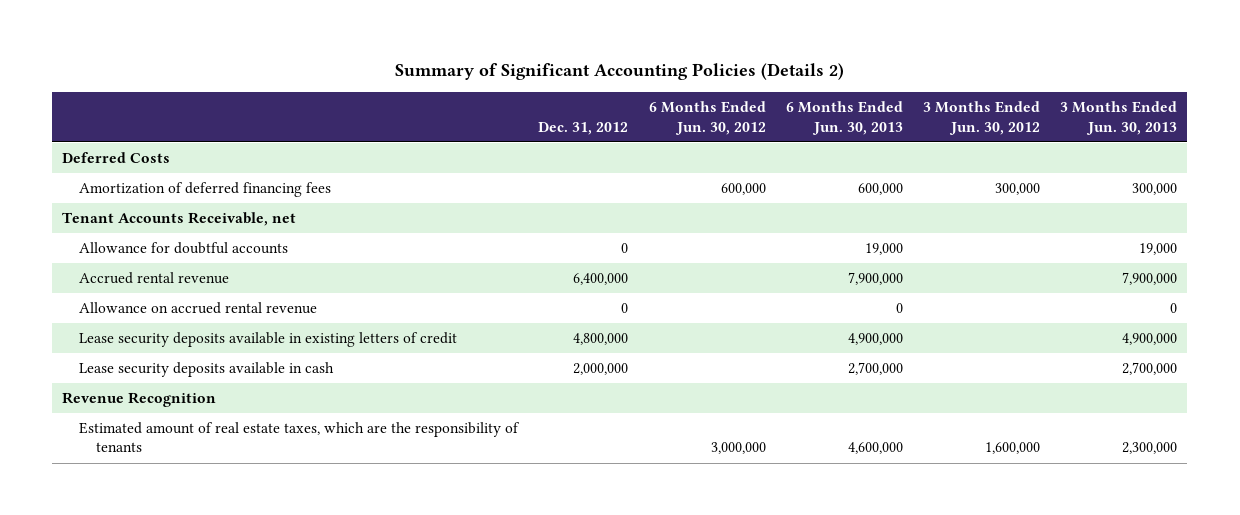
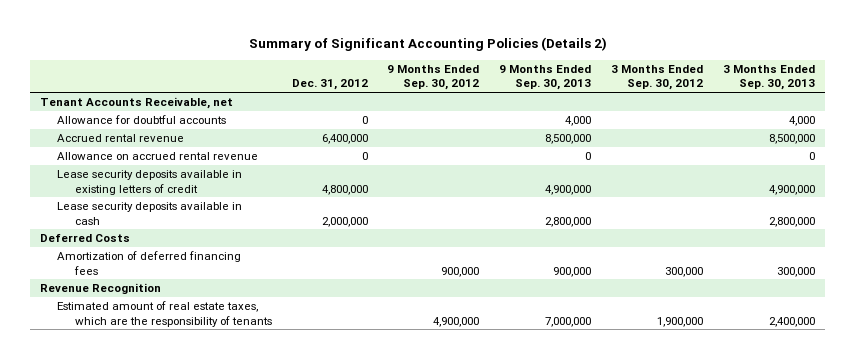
- | Dec. 31, 2012 | 6 Months Ended Jun. 30, 2012 | 6 Months Ended Jun. 30, 2013 | 3 Months Ended Jun. 30, 2012 | 3 Months Ended Jun. 30, 2013
+ | Dec. 31, 2012 | 9 Months Ended Sep. 30, 2012 | 9 Months Ended Sep. 30, 2013 | 3 Months Ended Sep. 30, 2012 | 3 Months Ended Sep. 30, 2013
moved down: Deferred Costs
moved down: Amortization of deferred financing fees | | 900,000 | 900,000 | 300,000 | 300,000

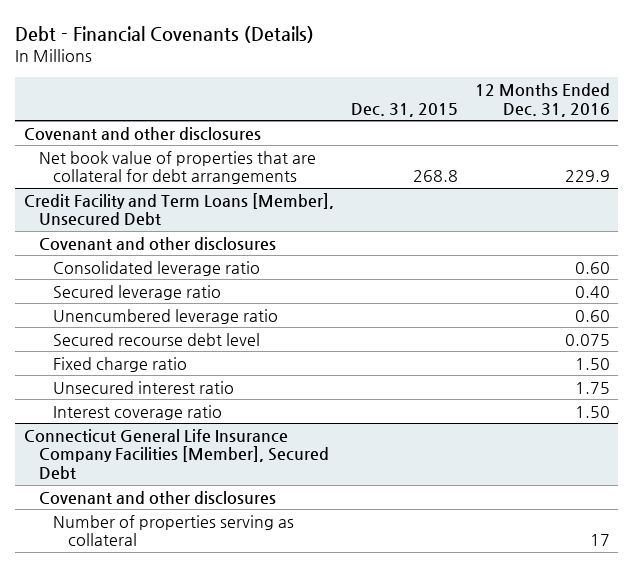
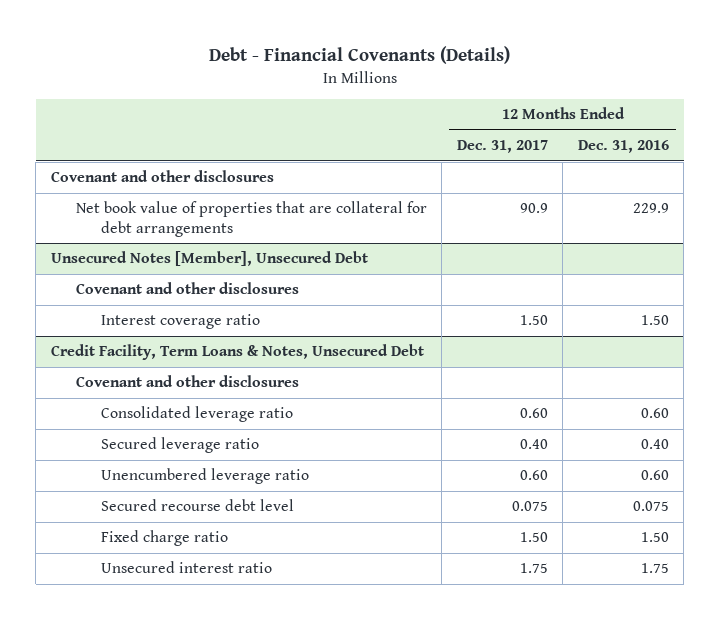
- | Dec. 31, 2015 | 12 Months Ended Dec. 31, 2016
+ | 12 Months Ended Dec. 31, 2017 | 12 Months Ended Dec. 31, 2016
- Credit Facility and Term Loans [Member], Unsecured Debt
+ Unsecured Notes [Member], Unsecured Debt
+ Interest coverage ratio | 1.50 | 1.50
+ Credit Facility, Term Loans & Notes, Unsecured Debt
+ Covenant and other disclosures
- Interest coverage ratio | | 1.50
- Connecticut General Life Insurance Company Facilities [Member], Secured Debt
- Covenant and other disclosures
- Number of properties serving as collateral | | 17

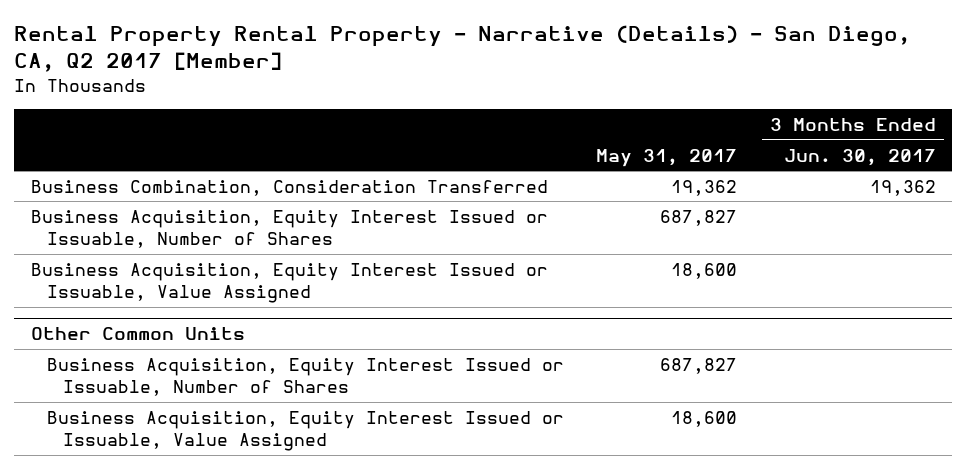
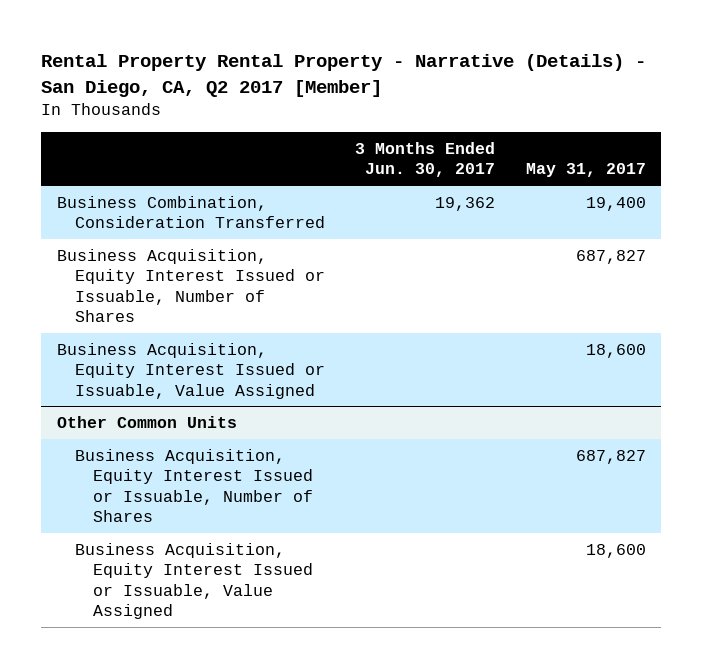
- | May 31, 2017 | 3 Months Ended Jun. 30, 2017
+ | 3 Months Ended Jun. 30, 2017 | May 31, 2017
- Business Combination, Consideration Transferred | 19,362 | 19,362
+ Business Combination, Consideration Transferred | 19,362 | 19,400

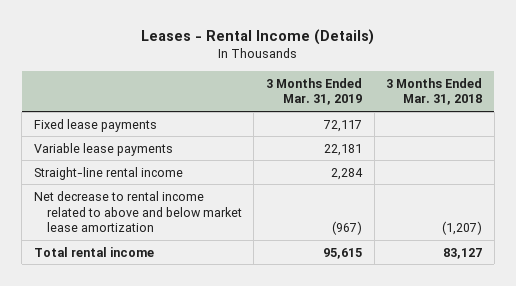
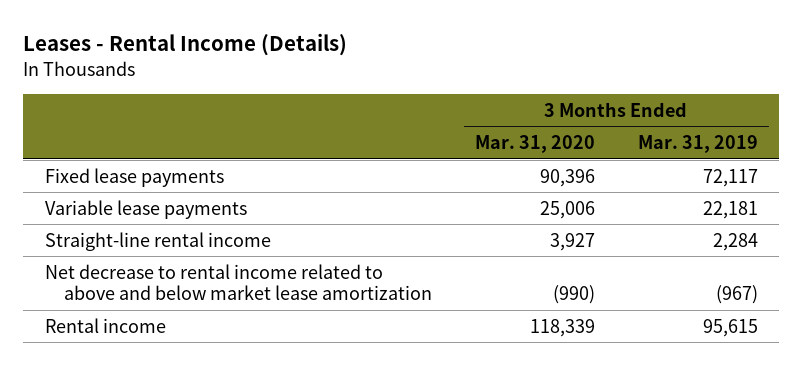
- | 3 Months Ended Mar. 31, 2019 | 3 Months Ended Mar. 31, 2018
+ | 3 Months Ended Mar. 31, 2020 | 3 Months Ended Mar. 31, 2019
- Total rental income | 95,615 | 83,127
+ Rental income | 118,339 | 95,615

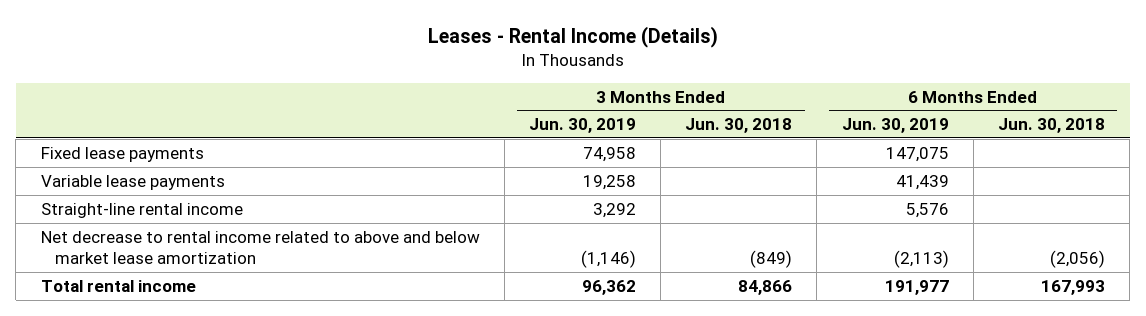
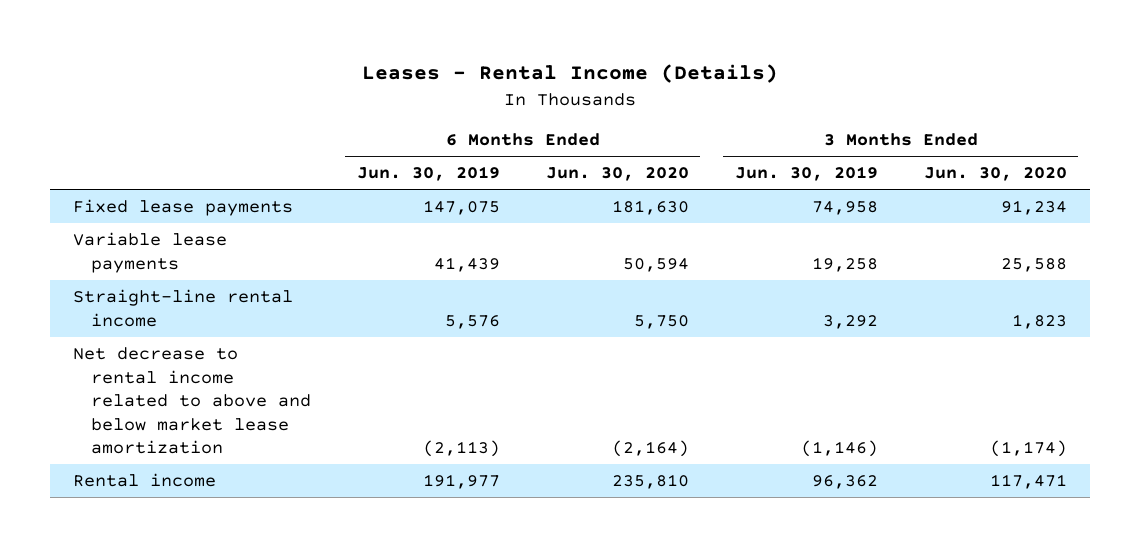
- | 3 Months Ended Jun. 30, 2019 | 3 Months Ended Jun. 30, 2018 | 6 Months Ended Jun. 30, 2019 | 6 Months Ended Jun. 30, 2018
+ | 6 Months Ended Jun. 30, 2019 | 6 Months Ended Jun. 30, 2020 | 3 Months Ended Jun. 30, 2019 | 3 Months Ended Jun. 30, 2020
- Total rental income | 96,362 | 84,866 | 191,977 | 167,993
+ Rental income | 191,977 | 235,810 | 96,362 | 117,471

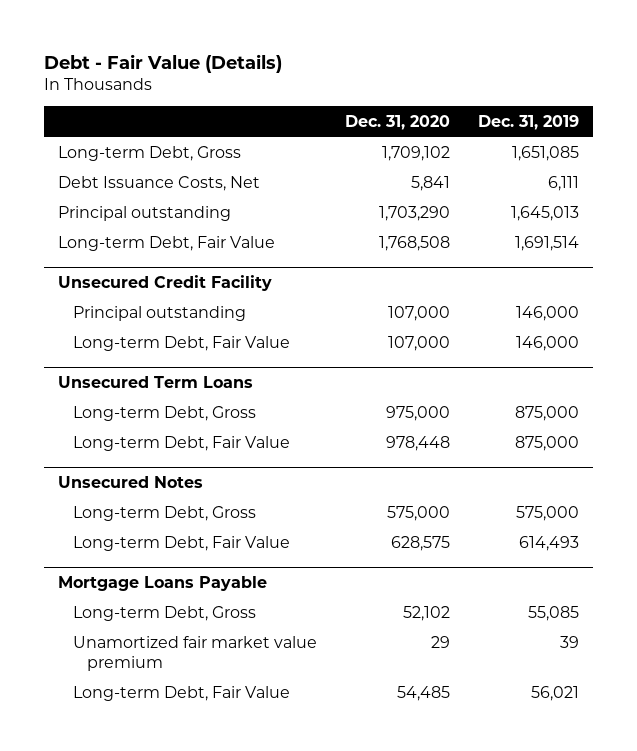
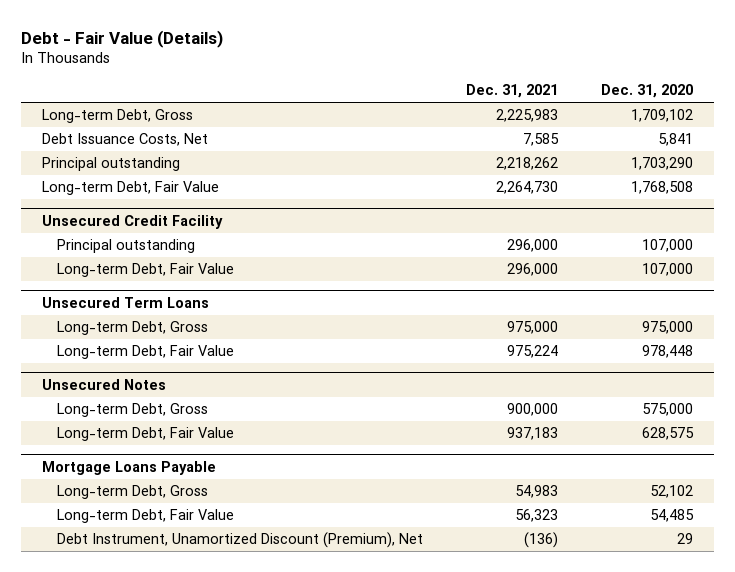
- | Dec. 31, 2020 | Dec. 31, 2019
+ | Dec. 31, 2021 | Dec. 31, 2020
@ Mortgage Loans Payable
- Unamortized fair market value premium | 29 | 39
+ Debt Instrument, Unamortized Discount (Premium), Net | (136) | 29

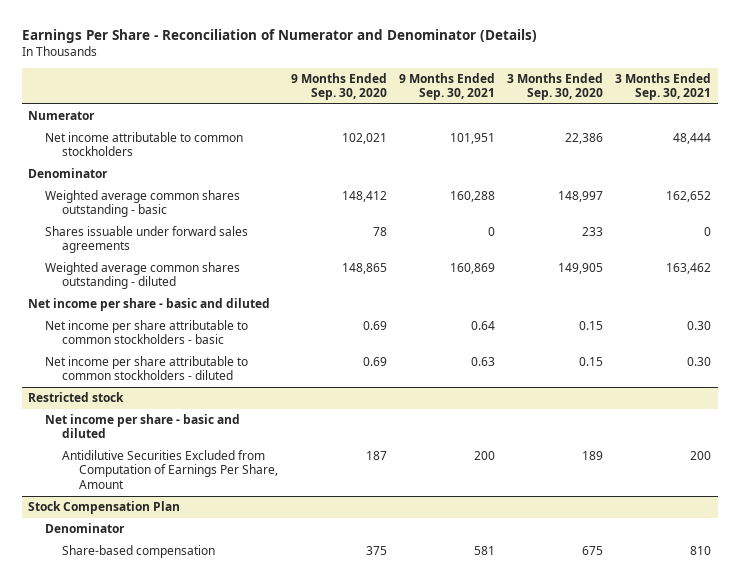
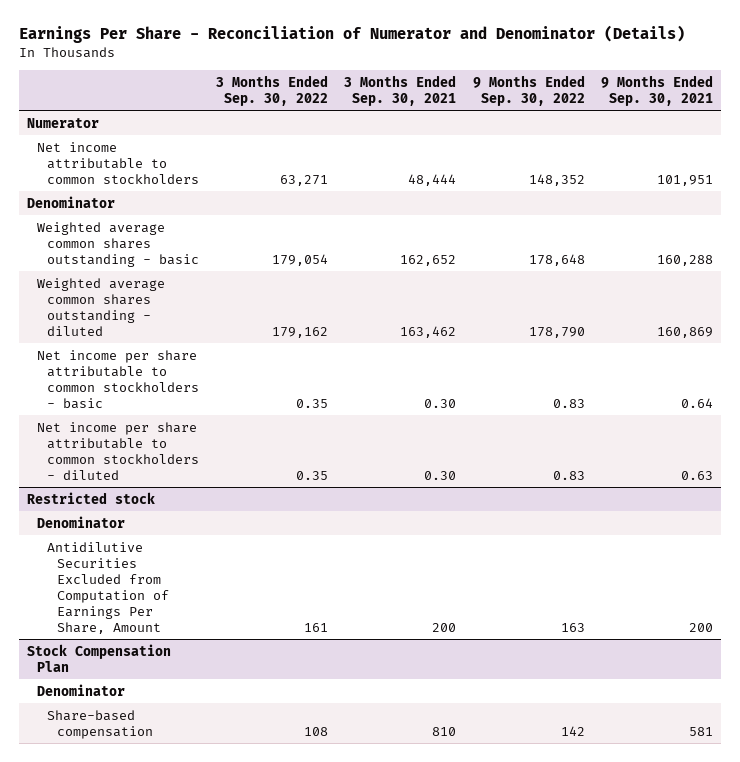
- | 9 Months Ended Sep. 30, 2020 | 9 Months Ended Sep. 30, 2021 | 3 Months Ended Sep. 30, 2020 | 3 Months Ended Sep. 30, 2021
+ | 3 Months Ended Sep. 30, 2022 | 3 Months Ended Sep. 30, 2021 | 9 Months Ended Sep. 30, 2022 | 9 Months Ended Sep. 30, 2021
- Shares issuable under forward sales agreements | 78 | 0 | 233 | 0
- Net income per share - basic and diluted
@ Restricted stock
- Net income per share - basic and diluted
+ Denominator

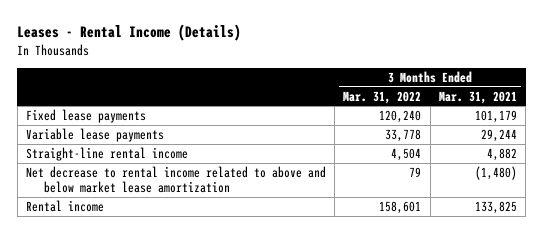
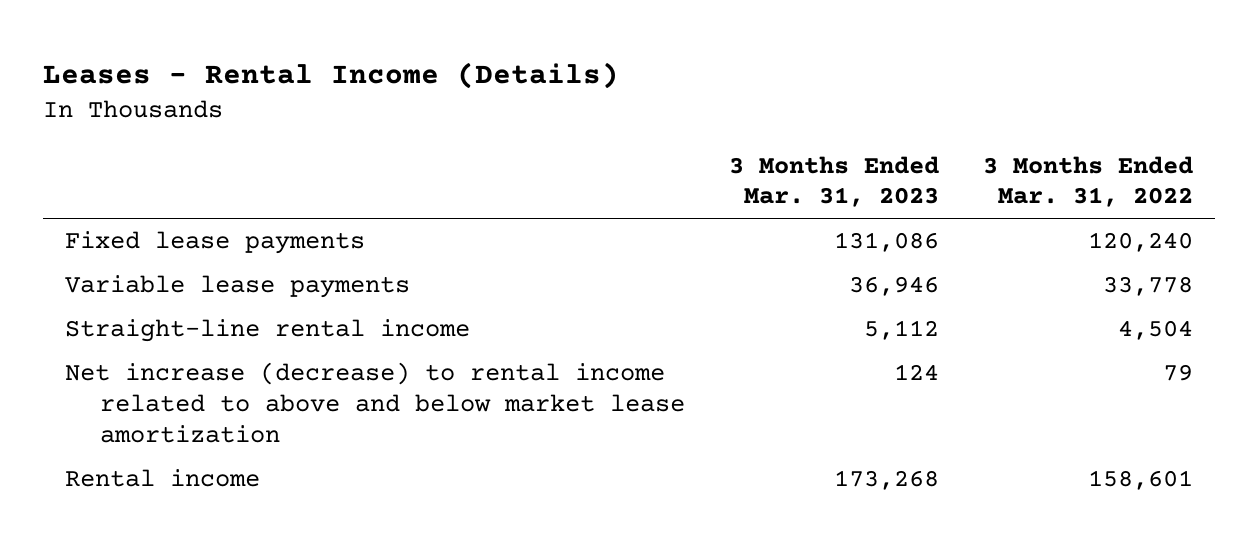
- | 3 Months Ended Mar. 31, 2022 | 3 Months Ended Mar. 31, 2021
+ | 3 Months Ended Mar. 31, 2023 | 3 Months Ended Mar. 31, 2022
- Net decrease to rental income related to above and below market lease amortization | 79 | (1,480)
+ Net increase (decrease) to rental income related to above and below market lease amortization | 124 | 79

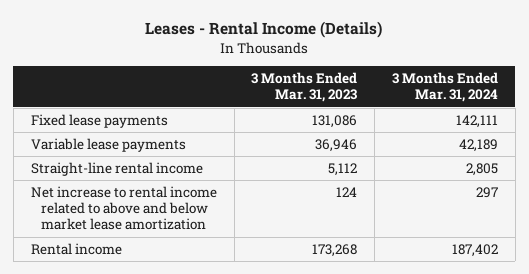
- | 3 Months Ended Mar. 31, 2023 | 3 Months Ended Mar. 31, 2022
+ | 3 Months Ended Mar. 31, 2023 | 3 Months Ended Mar. 31, 2024
- Net increase (decrease) to rental income related to above and below market lease amortization | 124 | 79
+ Net increase to rental income related to above and below market lease amortization | 124 | 297

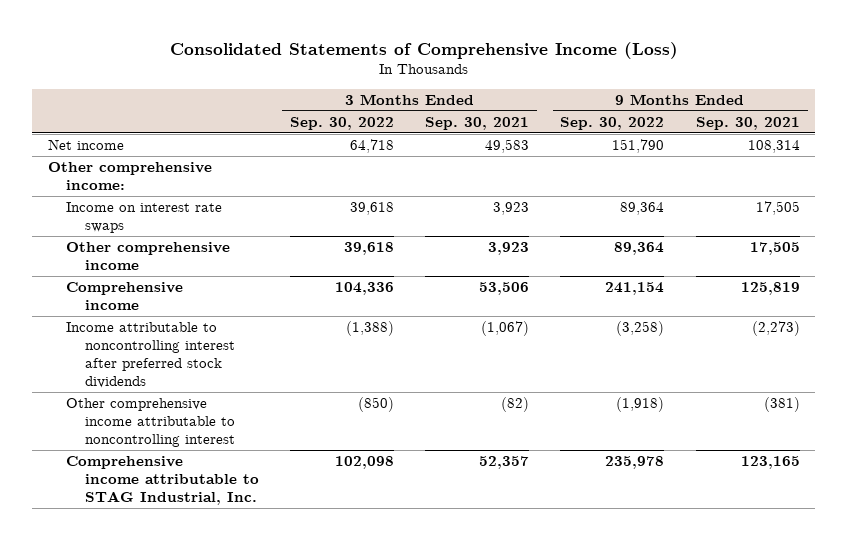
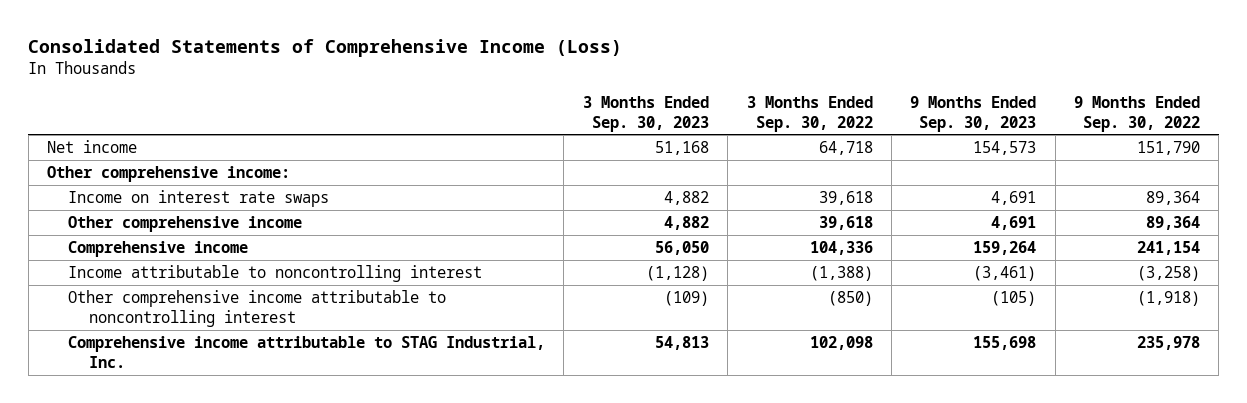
- | 3 Months Ended Sep. 30, 2022 | 3 Months Ended Sep. 30, 2021 | 9 Months Ended Sep. 30, 2022 | 9 Months Ended Sep. 30, 2021
+ | 3 Months Ended Sep. 30, 2023 | 3 Months Ended Sep. 30, 2022 | 9 Months Ended Sep. 30, 2023 | 9 Months Ended Sep. 30, 2022
- Income attributable to noncontrolling interest after preferred stock dividends | (1,388) | (1,067) | (3,258) | (2,273)
+ Income attributable to noncontrolling interest | (1,128) | (1,388) | (3,461) | (3,258)

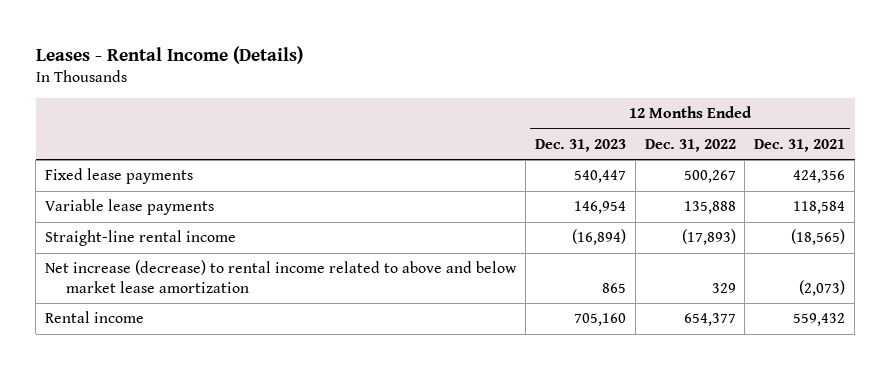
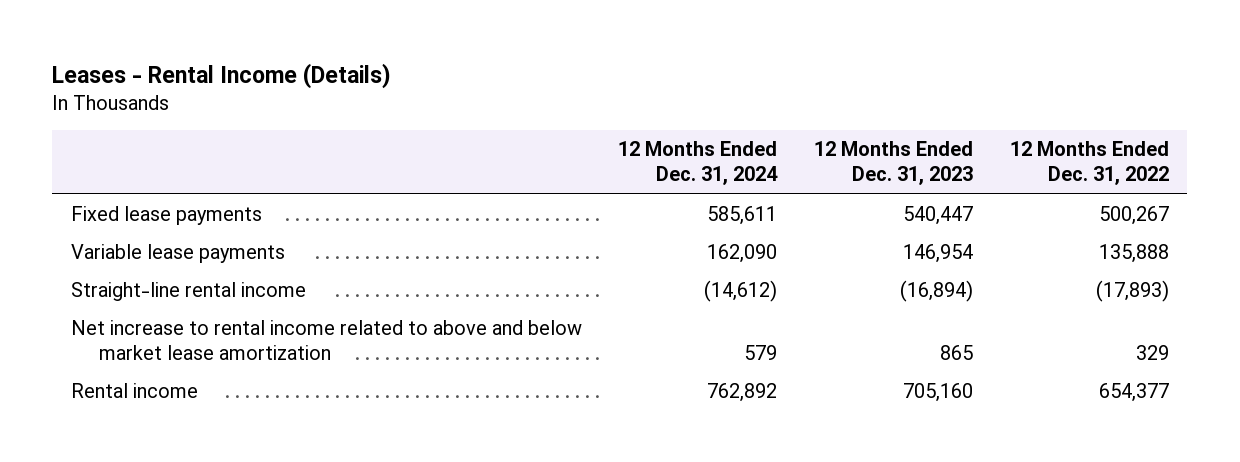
- | 12 Months Ended Dec. 31, 2023 | 12 Months Ended Dec. 31, 2022 | 12 Months Ended Dec. 31, 2021
+ | 12 Months Ended Dec. 31, 2024 | 12 Months Ended Dec. 31, 2023 | 12 Months Ended Dec. 31, 2022
- Net increase (decrease) to rental income related to above and below market lease amortization | 865 | 329 | (2,073)
+ Net increase to rental income related to above and below market lease amortization | 579 | 865 | 329

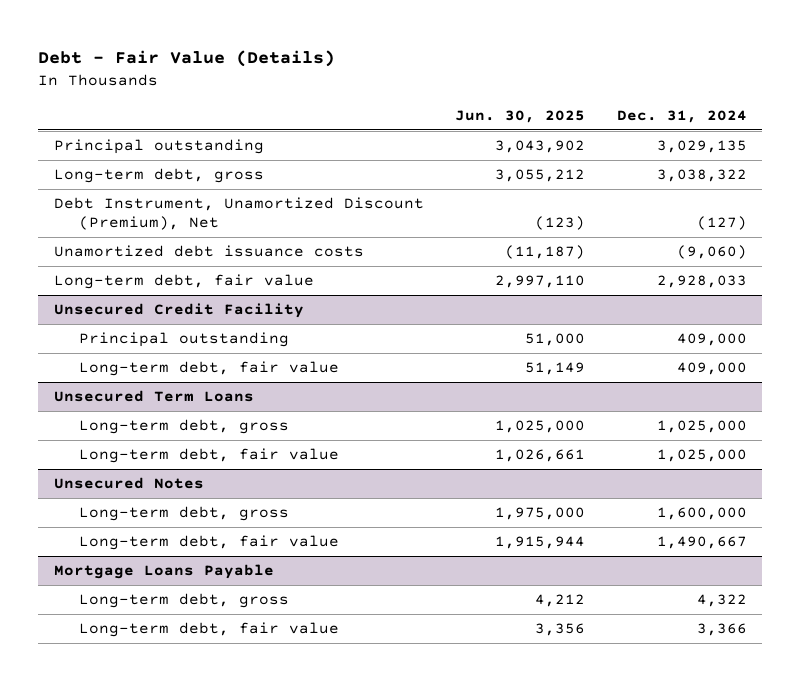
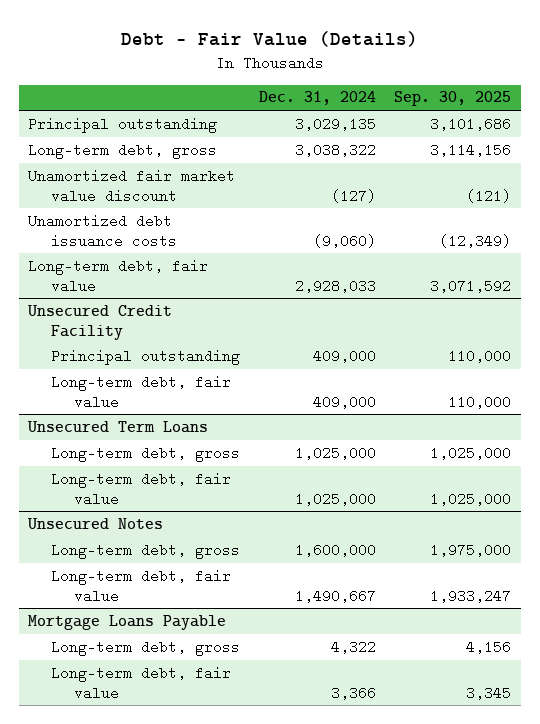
- | Jun. 30, 2025 | Dec. 31, 2024
+ | Dec. 31, 2024 | Sep. 30, 2025
- Debt Instrument, Unamortized Discount (Premium), Net | (123) | (127)
+ Unamortized fair market value discount | (127) | (121)

